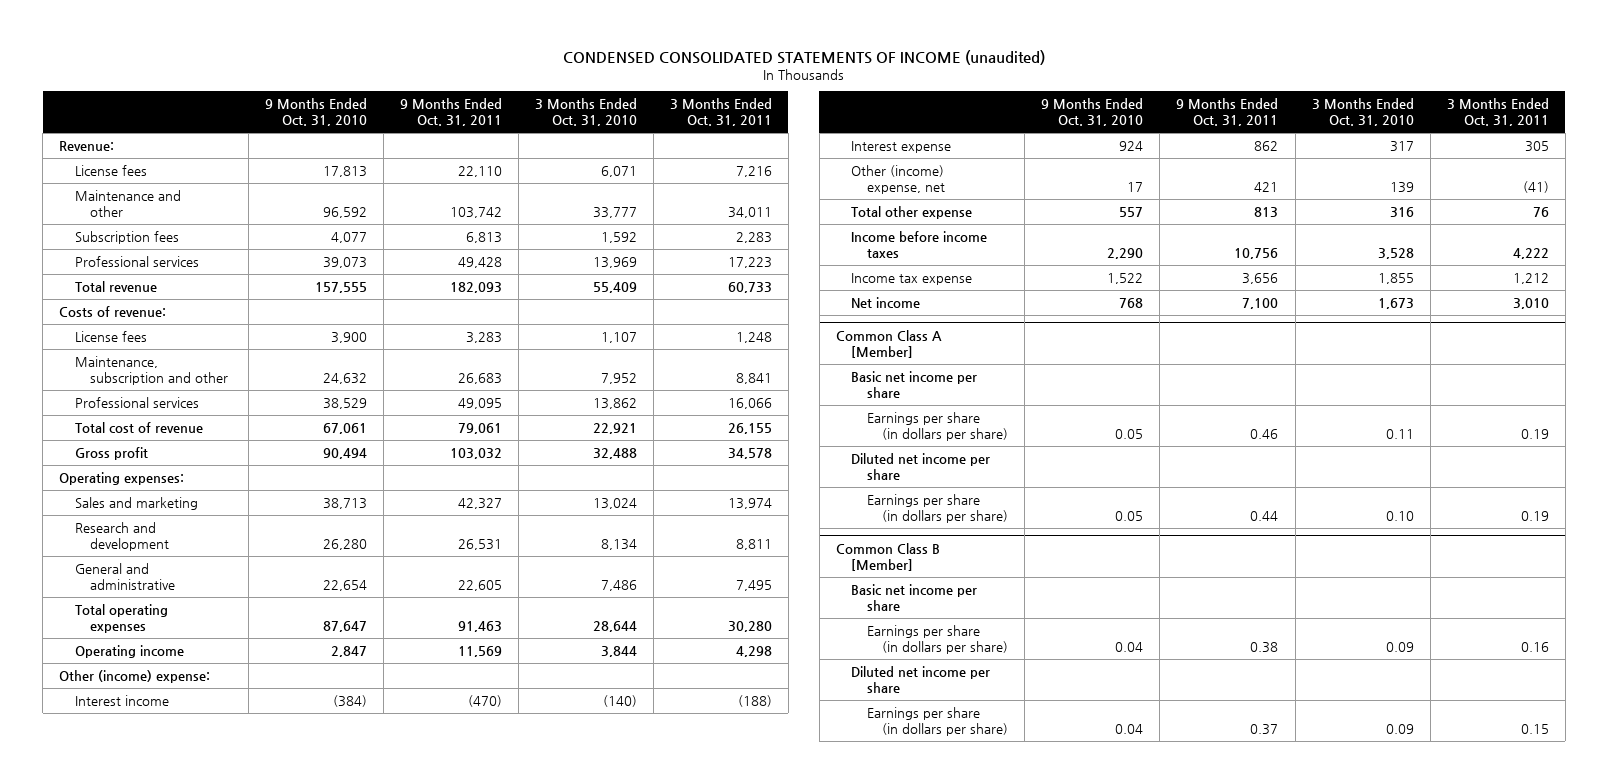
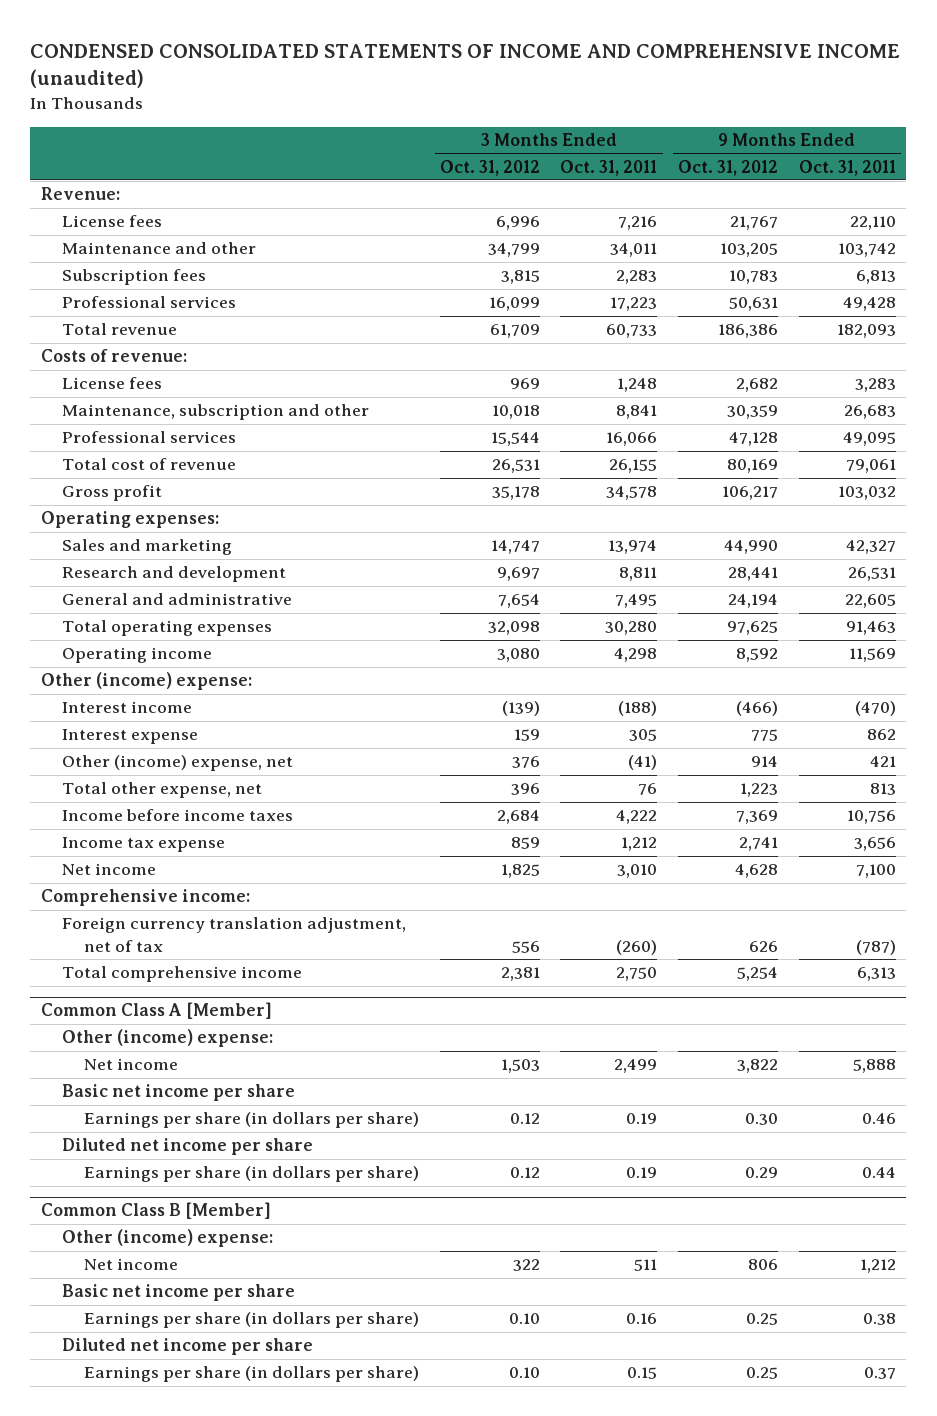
- CONDENSED CONSOLIDATED STATEMENTS OF INCOME (unaudited)
+ CONDENSED CONSOLIDATED STATEMENTS OF INCOME AND COMPREHENSIVE INCOME (unaudited)
- | 9 Months Ended Oct. 31, 2010 | 9 Months Ended Oct. 31, 2011 | 3 Months Ended Oct. 31, 2010 | 3 Months Ended Oct. 31, 2011
+ | 3 Months Ended Oct. 31, 2012 | 3 Months Ended Oct. 31, 2011 | 9 Months Ended Oct. 31, 2012 | 9 Months Ended Oct. 31, 2011
- Total other expense | 557 | 813 | 316 | 76
+ Total other expense, net | 396 | 76 | 1,223 | 813
+ Comprehensive income:
+ Foreign currency translation adjustment, net of tax | 556 | (260) | 626 | (787)
+ Total comprehensive income | 2,381 | 2,750 | 5,254 | 6,313
@ Common Class A [Member]
+ Other (income) expense:
+ Net income | 1,503 | 2,499 | 3,822 | 5,888
@ Common Class B [Member]
+ Other (income) expense:
+ Net income | 322 | 511 | 806 | 1,212

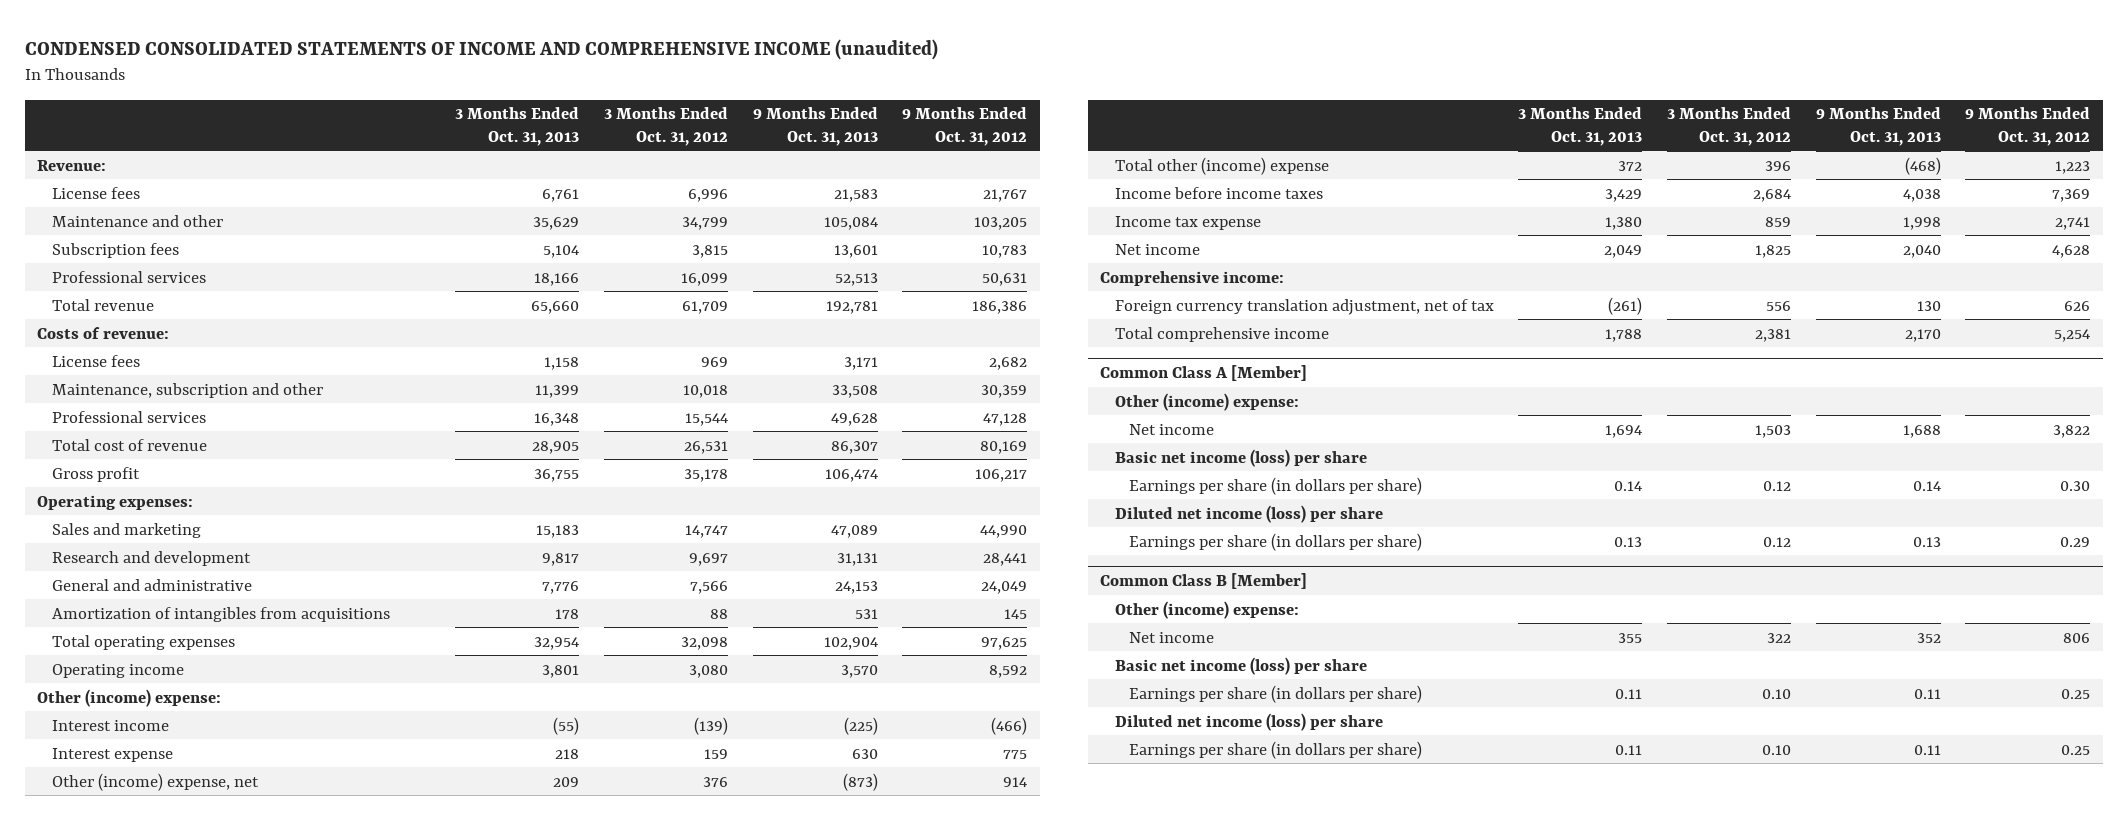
- | 3 Months Ended Oct. 31, 2012 | 3 Months Ended Oct. 31, 2011 | 9 Months Ended Oct. 31, 2012 | 9 Months Ended Oct. 31, 2011
+ | 3 Months Ended Oct. 31, 2013 | 3 Months Ended Oct. 31, 2012 | 9 Months Ended Oct. 31, 2013 | 9 Months Ended Oct. 31, 2012
- General and administrative | 7,654 | 7,495 | 24,194 | 22,605
+ General and administrative | 7,776 | 7,566 | 24,153 | 24,049
+ Amortization of intangibles from acquisitions | 178 | 88 | 531 | 145
- Total other expense, net | 396 | 76 | 1,223 | 813
+ Total other (income) expense | 372 | 396 | (468) | 1,223
@ Common Class A [Member]
- Basic net income per share
+ Basic net income (loss) per share
- Diluted net income per share
+ Diluted net income (loss) per share
@ Common Class B [Member]
- Basic net income per share
+ Basic net income (loss) per share
- Diluted net income per share
+ Diluted net income (loss) per share

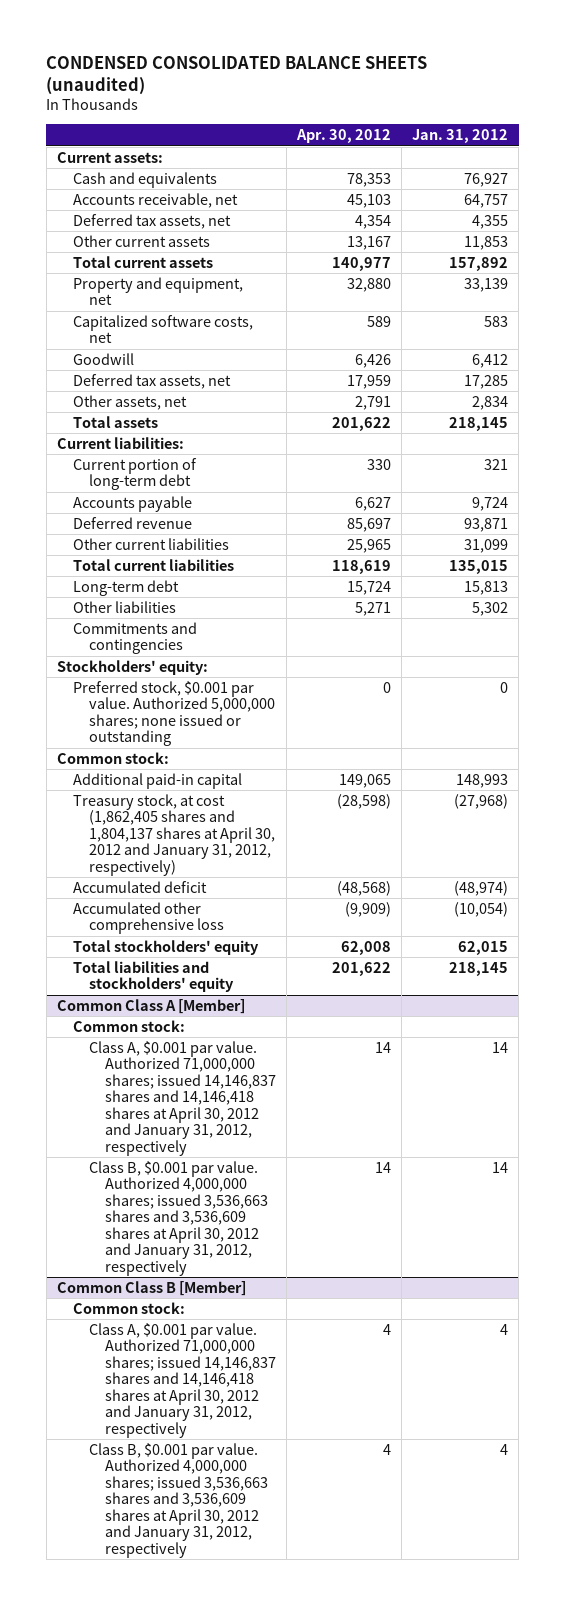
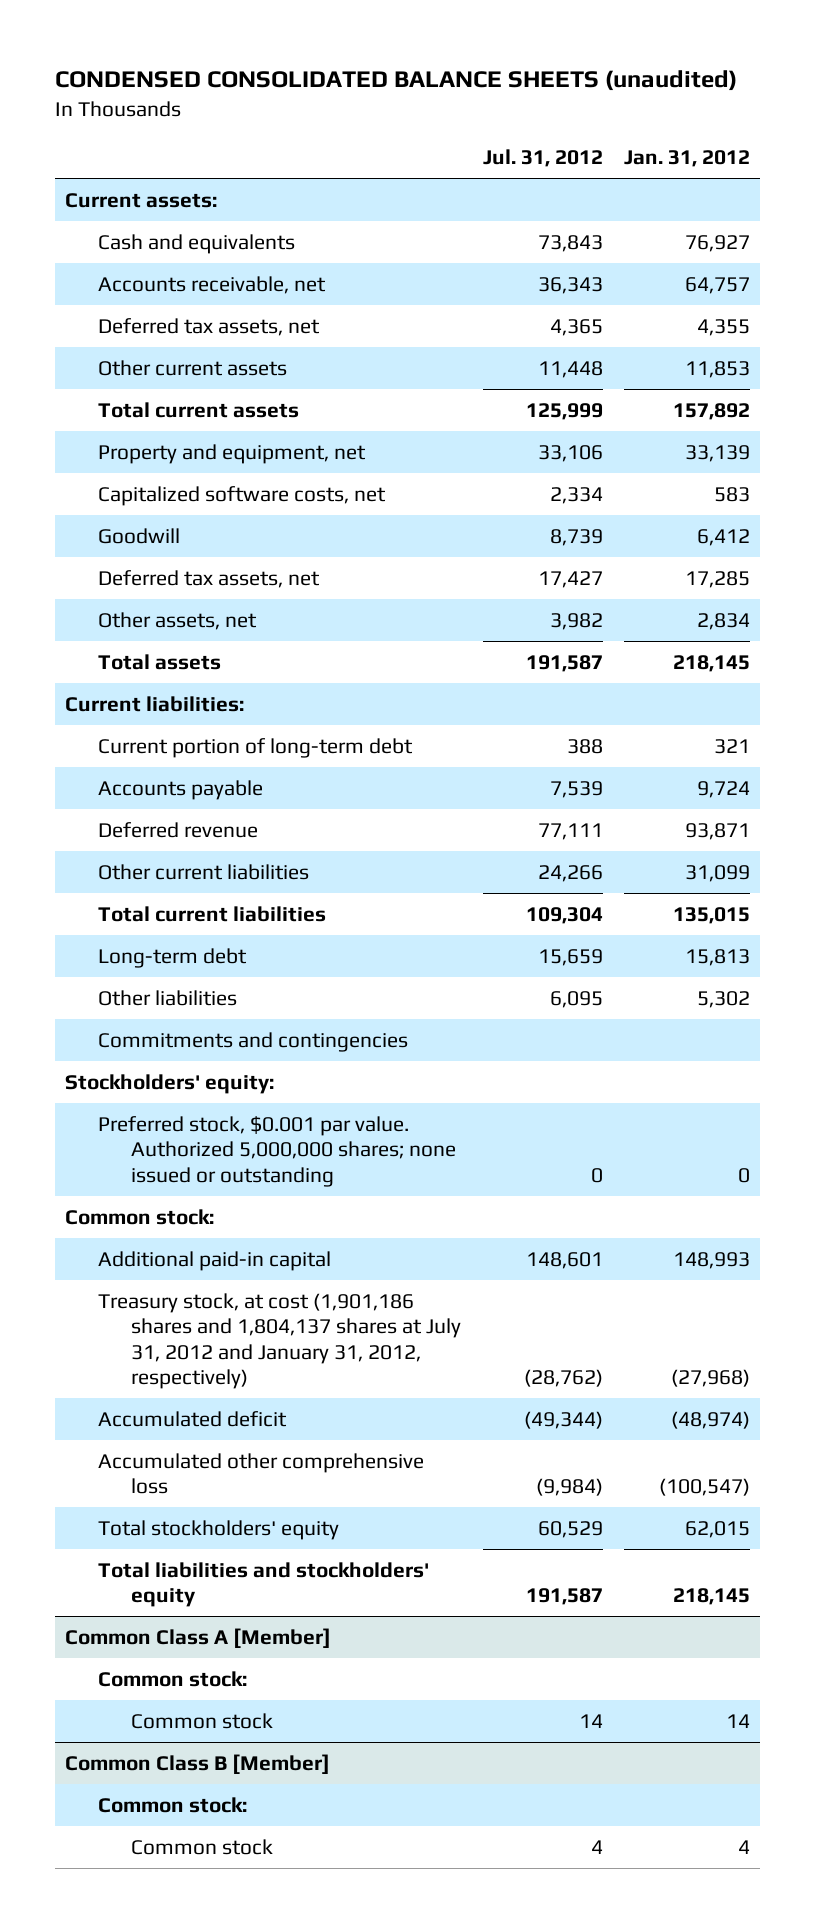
- | Apr. 30, 2012 | Jan. 31, 2012
+ | Jul. 31, 2012 | Jan. 31, 2012
- Treasury stock, at cost (1,862,405 shares and 1,804,137 shares at April 30, 2012 and January 31, 2012, respectively) | (28,598) | (27,968)
+ Treasury stock, at cost (1,901,186 shares and 1,804,137 shares at July 31, 2012 and January 31, 2012, respectively) | (28,762) | (27,968)
- Accumulated other comprehensive loss | (9,909) | (10,054)
+ Accumulated other comprehensive loss | (9,984) | (100,547)
@ Common Class A [Member]
- Class A, $0.001 par value. Authorized 71,000,000 shares; issued 14,146,837 shares and 14,146,418 shares at April 30, 2012 and January 31, 2012, respectively | 14 | 14
- Class B, $0.001 par value. Authorized 4,000,000 shares; issued 3,536,663 shares and 3,536,609 shares at April 30, 2012 and January 31, 2012, respectively | 14 | 14
+ Common stock | 14 | 14
@ Common Class B [Member]
- Class A, $0.001 par value. Authorized 71,000,000 shares; issued 14,146,837 shares and 14,146,418 shares at April 30, 2012 and January 31, 2012, respectively | 4 | 4
- Class B, $0.001 par value. Authorized 4,000,000 shares; issued 3,536,663 shares and 3,536,609 shares at April 30, 2012 and January 31, 2012, respectively | 4 | 4
+ Common stock | 4 | 4

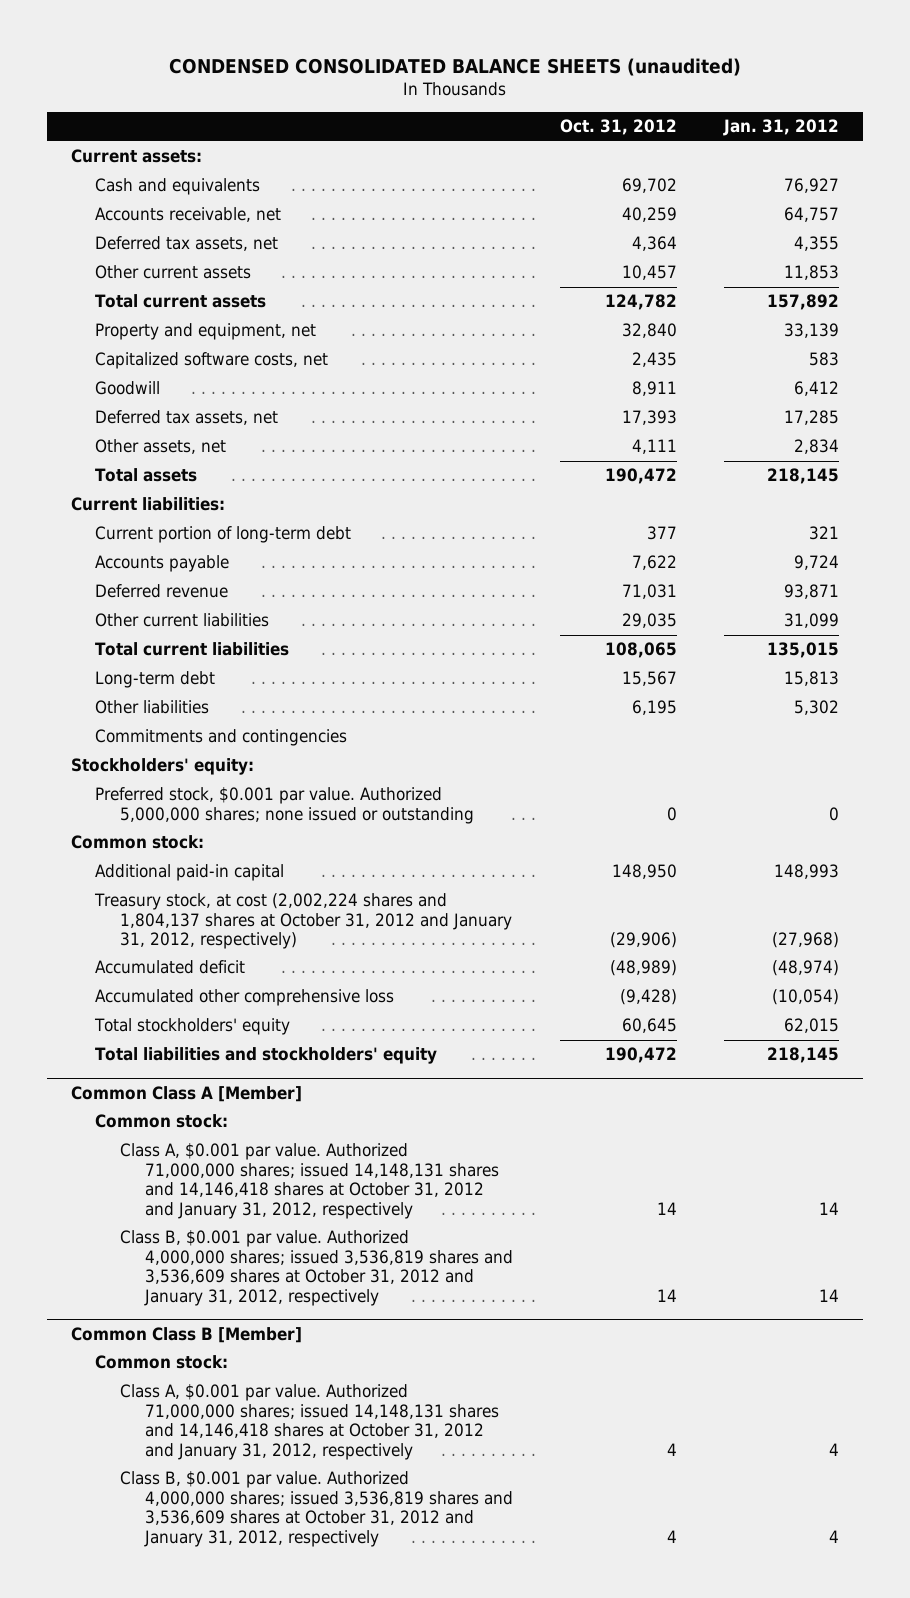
- | Jul. 31, 2012 | Jan. 31, 2012
+ | Oct. 31, 2012 | Jan. 31, 2012
- Treasury stock, at cost (1,901,186 shares and 1,804,137 shares at July 31, 2012 and January 31, 2012, respectively) | (28,762) | (27,968)
+ Treasury stock, at cost (2,002,224 shares and 1,804,137 shares at October 31, 2012 and January 31, 2012, respectively) | (29,906) | (27,968)
- Accumulated other comprehensive loss | (9,984) | (100,547)
+ Accumulated other comprehensive loss | (9,428) | (10,054)
@ Common Class A [Member]
- Common stock | 14 | 14
+ Class A, $0.001 par value. Authorized 71,000,000 shares; issued 14,148,131 shares and 14,146,418 shares at October 31, 2012 and January 31, 2012, respectively | 14 | 14
+ Class B, $0.001 par value. Authorized 4,000,000 shares; issued 3,536,819 shares and 3,536,609 shares at October 31, 2012 and January 31, 2012, respectively | 14 | 14
@ Common Class B [Member]
- Common stock | 4 | 4
+ Class A, $0.001 par value. Authorized 71,000,000 shares; issued 14,148,131 shares and 14,146,418 shares at October 31, 2012 and January 31, 2012, respectively | 4 | 4
+ Class B, $0.001 par value. Authorized 4,000,000 shares; issued 3,536,819 shares and 3,536,609 shares at October 31, 2012 and January 31, 2012, respectively | 4 | 4

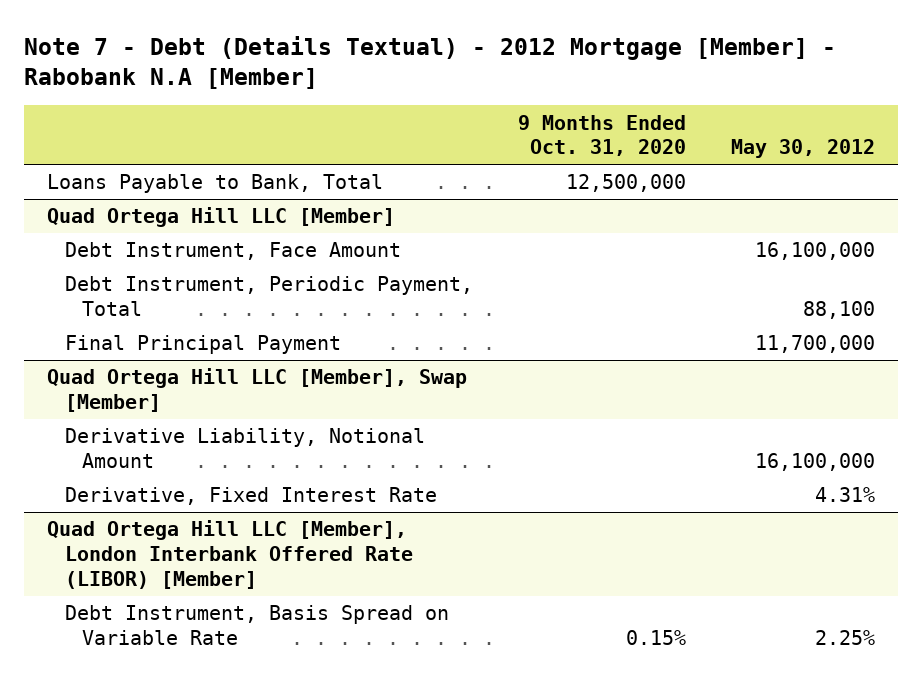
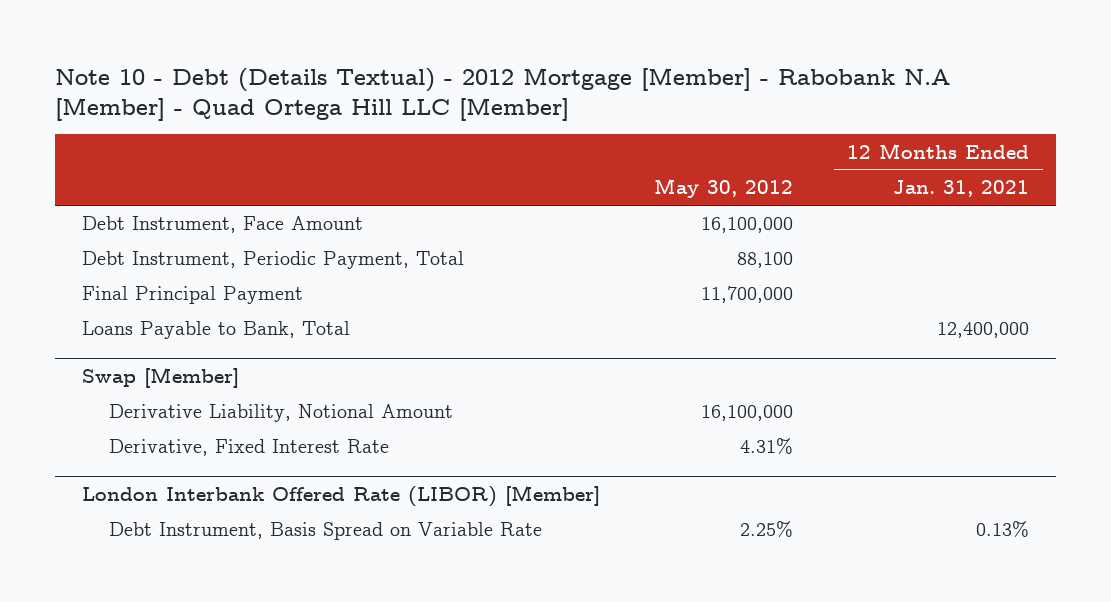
- Note 7 - Debt (Details Textual) - 2012 Mortgage [Member] - Rabobank N.A [Member]
+ Note 10 - Debt (Details Textual) - 2012 Mortgage [Member] - Rabobank N.A [Member] - Quad Ortega Hill LLC [Member]
- | 9 Months Ended Oct. 31, 2020 | May 30, 2012
+ | May 30, 2012 | 12 Months Ended Jan. 31, 2021
- Quad Ortega Hill LLC [Member]
- Quad Ortega Hill LLC [Member], Swap [Member]
moved down: Loans Payable to Bank, Total | | 12,400,000
+ Swap [Member]
- Quad Ortega Hill LLC [Member], London Interbank Offered Rate (LIBOR) [Member]
+ London Interbank Offered Rate (LIBOR) [Member]

